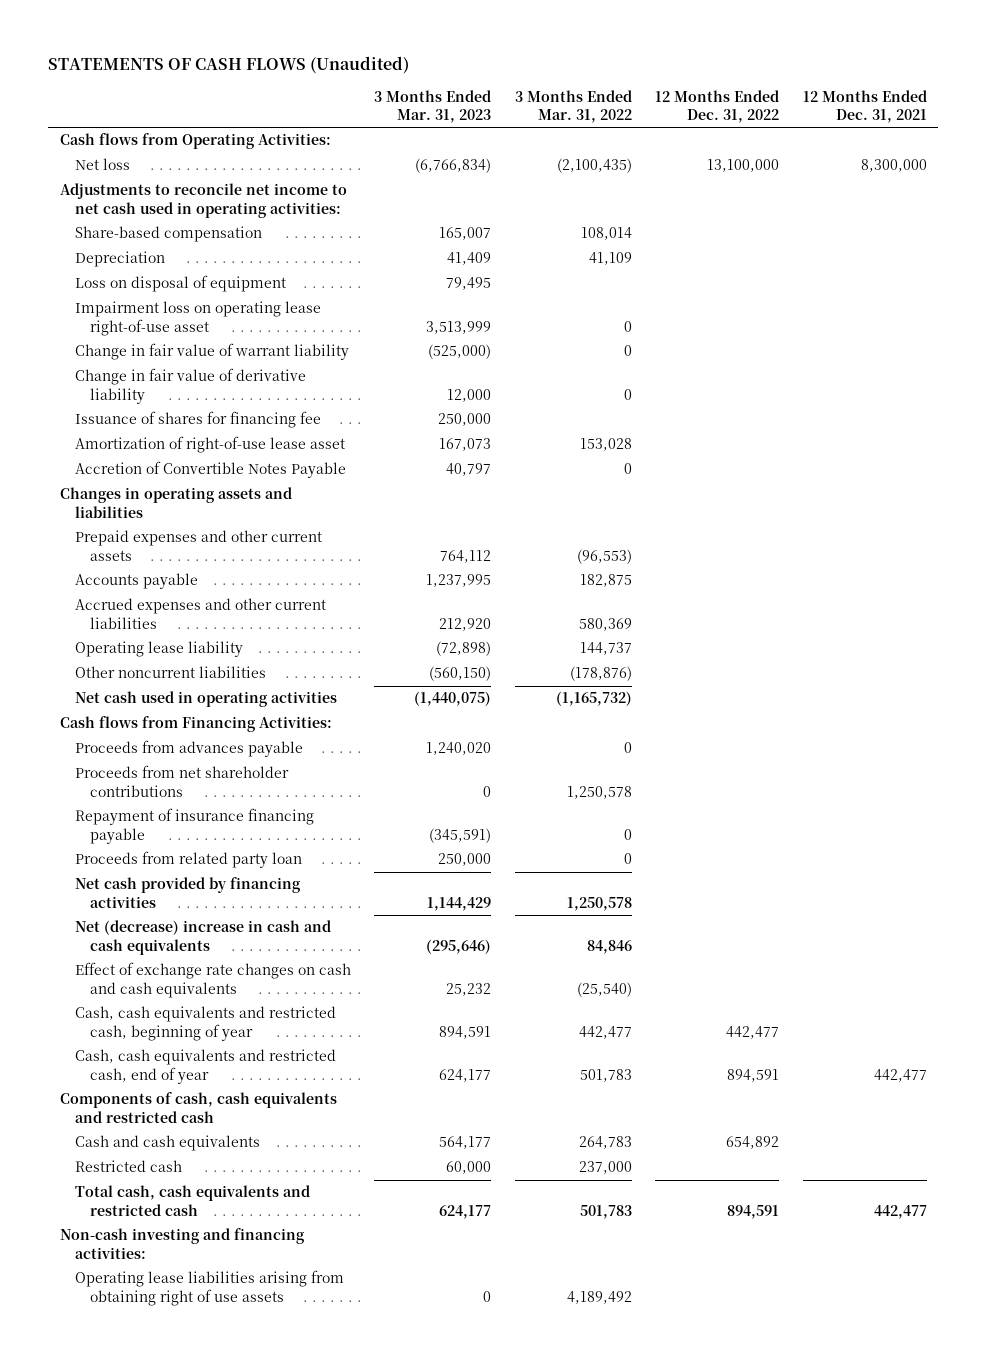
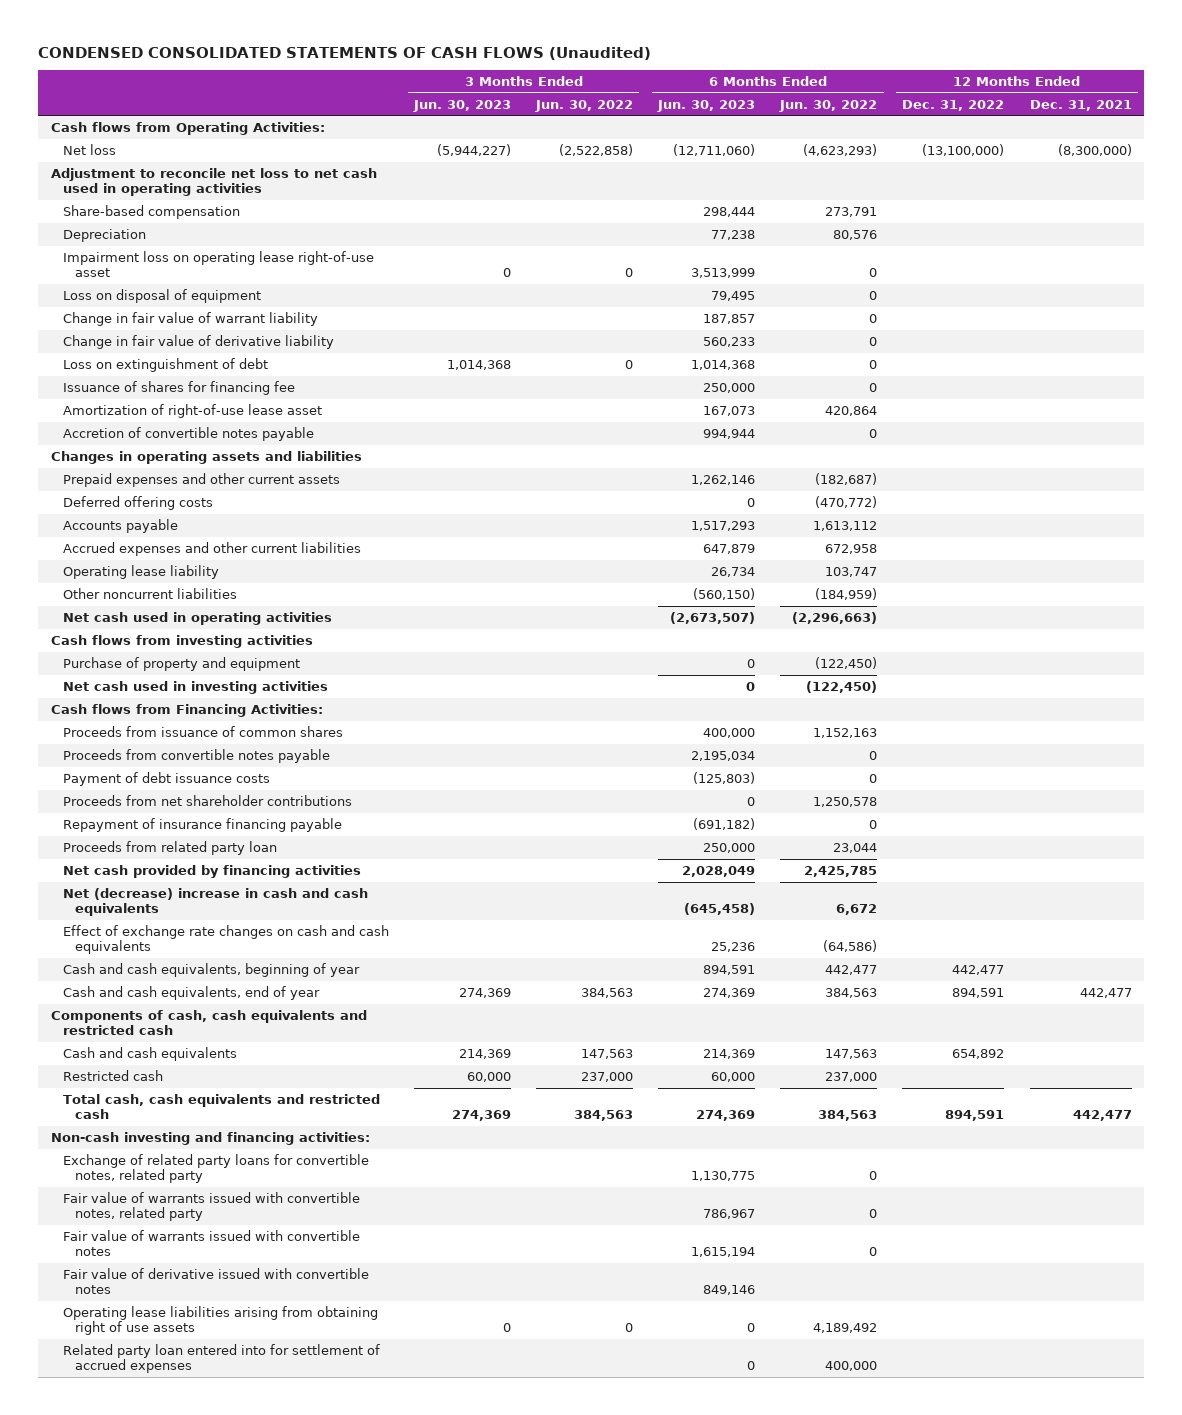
- STATEMENTS OF CASH FLOWS (Unaudited)
+ CONDENSED CONSOLIDATED STATEMENTS OF CASH FLOWS (Unaudited)
- | 3 Months Ended Mar. 31, 2023 | 3 Months Ended Mar. 31, 2022 | 12 Months Ended Dec. 31, 2022 | 12 Months Ended Dec. 31, 2021
+ | 3 Months Ended Jun. 30, 2023 | 3 Months Ended Jun. 30, 2022 | 6 Months Ended Jun. 30, 2023 | 6 Months Ended Jun. 30, 2022 | 12 Months Ended Dec. 31, 2022 | 12 Months Ended Dec. 31, 2021
- Net loss | (6,766,834) | (2,100,435) | 13,100,000 | 8,300,000
- Adjustments to reconcile net income to net cash used in operating activities:
+ Net loss | (5,944,227) | (2,522,858) | (12,711,060) | (4,623,293) | (13,100,000) | (8,300,000)
+ Adjustment to reconcile net loss to net cash used in operating activities
moved down: Loss on disposal of equipment | | | 79,495 | 0 | |
+ Loss on extinguishment of debt | 1,014,368 | 0 | 1,014,368 | 0 | |
- Accretion of Convertible Notes Payable | 40,797 | 0 | |
+ Accretion of convertible notes payable | | | 994,944 | 0 | |
+ Deferred offering costs | | | 0 | (470,772) | |
+ Cash flows from investing activities
+ Purchase of property and equipment | | | 0 | (122,450) | |
+ Net cash used in investing activities | | | 0 | (122,450) | |
- Proceeds from advances payable | 1,240,020 | 0 | |
+ Proceeds from issuance of common shares | | | 400,000 | 1,152,163 | |
+ Proceeds from convertible notes payable | | | 2,195,034 | 0 | |
+ Payment of debt issuance costs | | | (125,803) | 0 | |
- Cash, cash equivalents and restricted cash, beginning of year | 894,591 | 442,477 | 442,477 |
- Cash, cash equivalents and restricted cash, end of year | 624,177 | 501,783 | 894,591 | 442,477
+ Cash and cash equivalents, beginning of year | | | 894,591 | 442,477 | 442,477 |
+ Cash and cash equivalents, end of year | 274,369 | 384,563 | 274,369 | 384,563 | 894,591 | 442,477
+ Exchange of related party loans for convertible notes, related party | | | 1,130,775 | 0 | |
+ Fair value of warrants issued with convertible notes, related party | | | 786,967 | 0 | |
+ Fair value of warrants issued with convertible notes | | | 1,615,194 | 0 | |
+ Fair value of derivative issued with convertible notes | | | 849,146 | | |
+ Related party loan entered into for settlement of accrued expenses | | | 0 | 400,000 | |

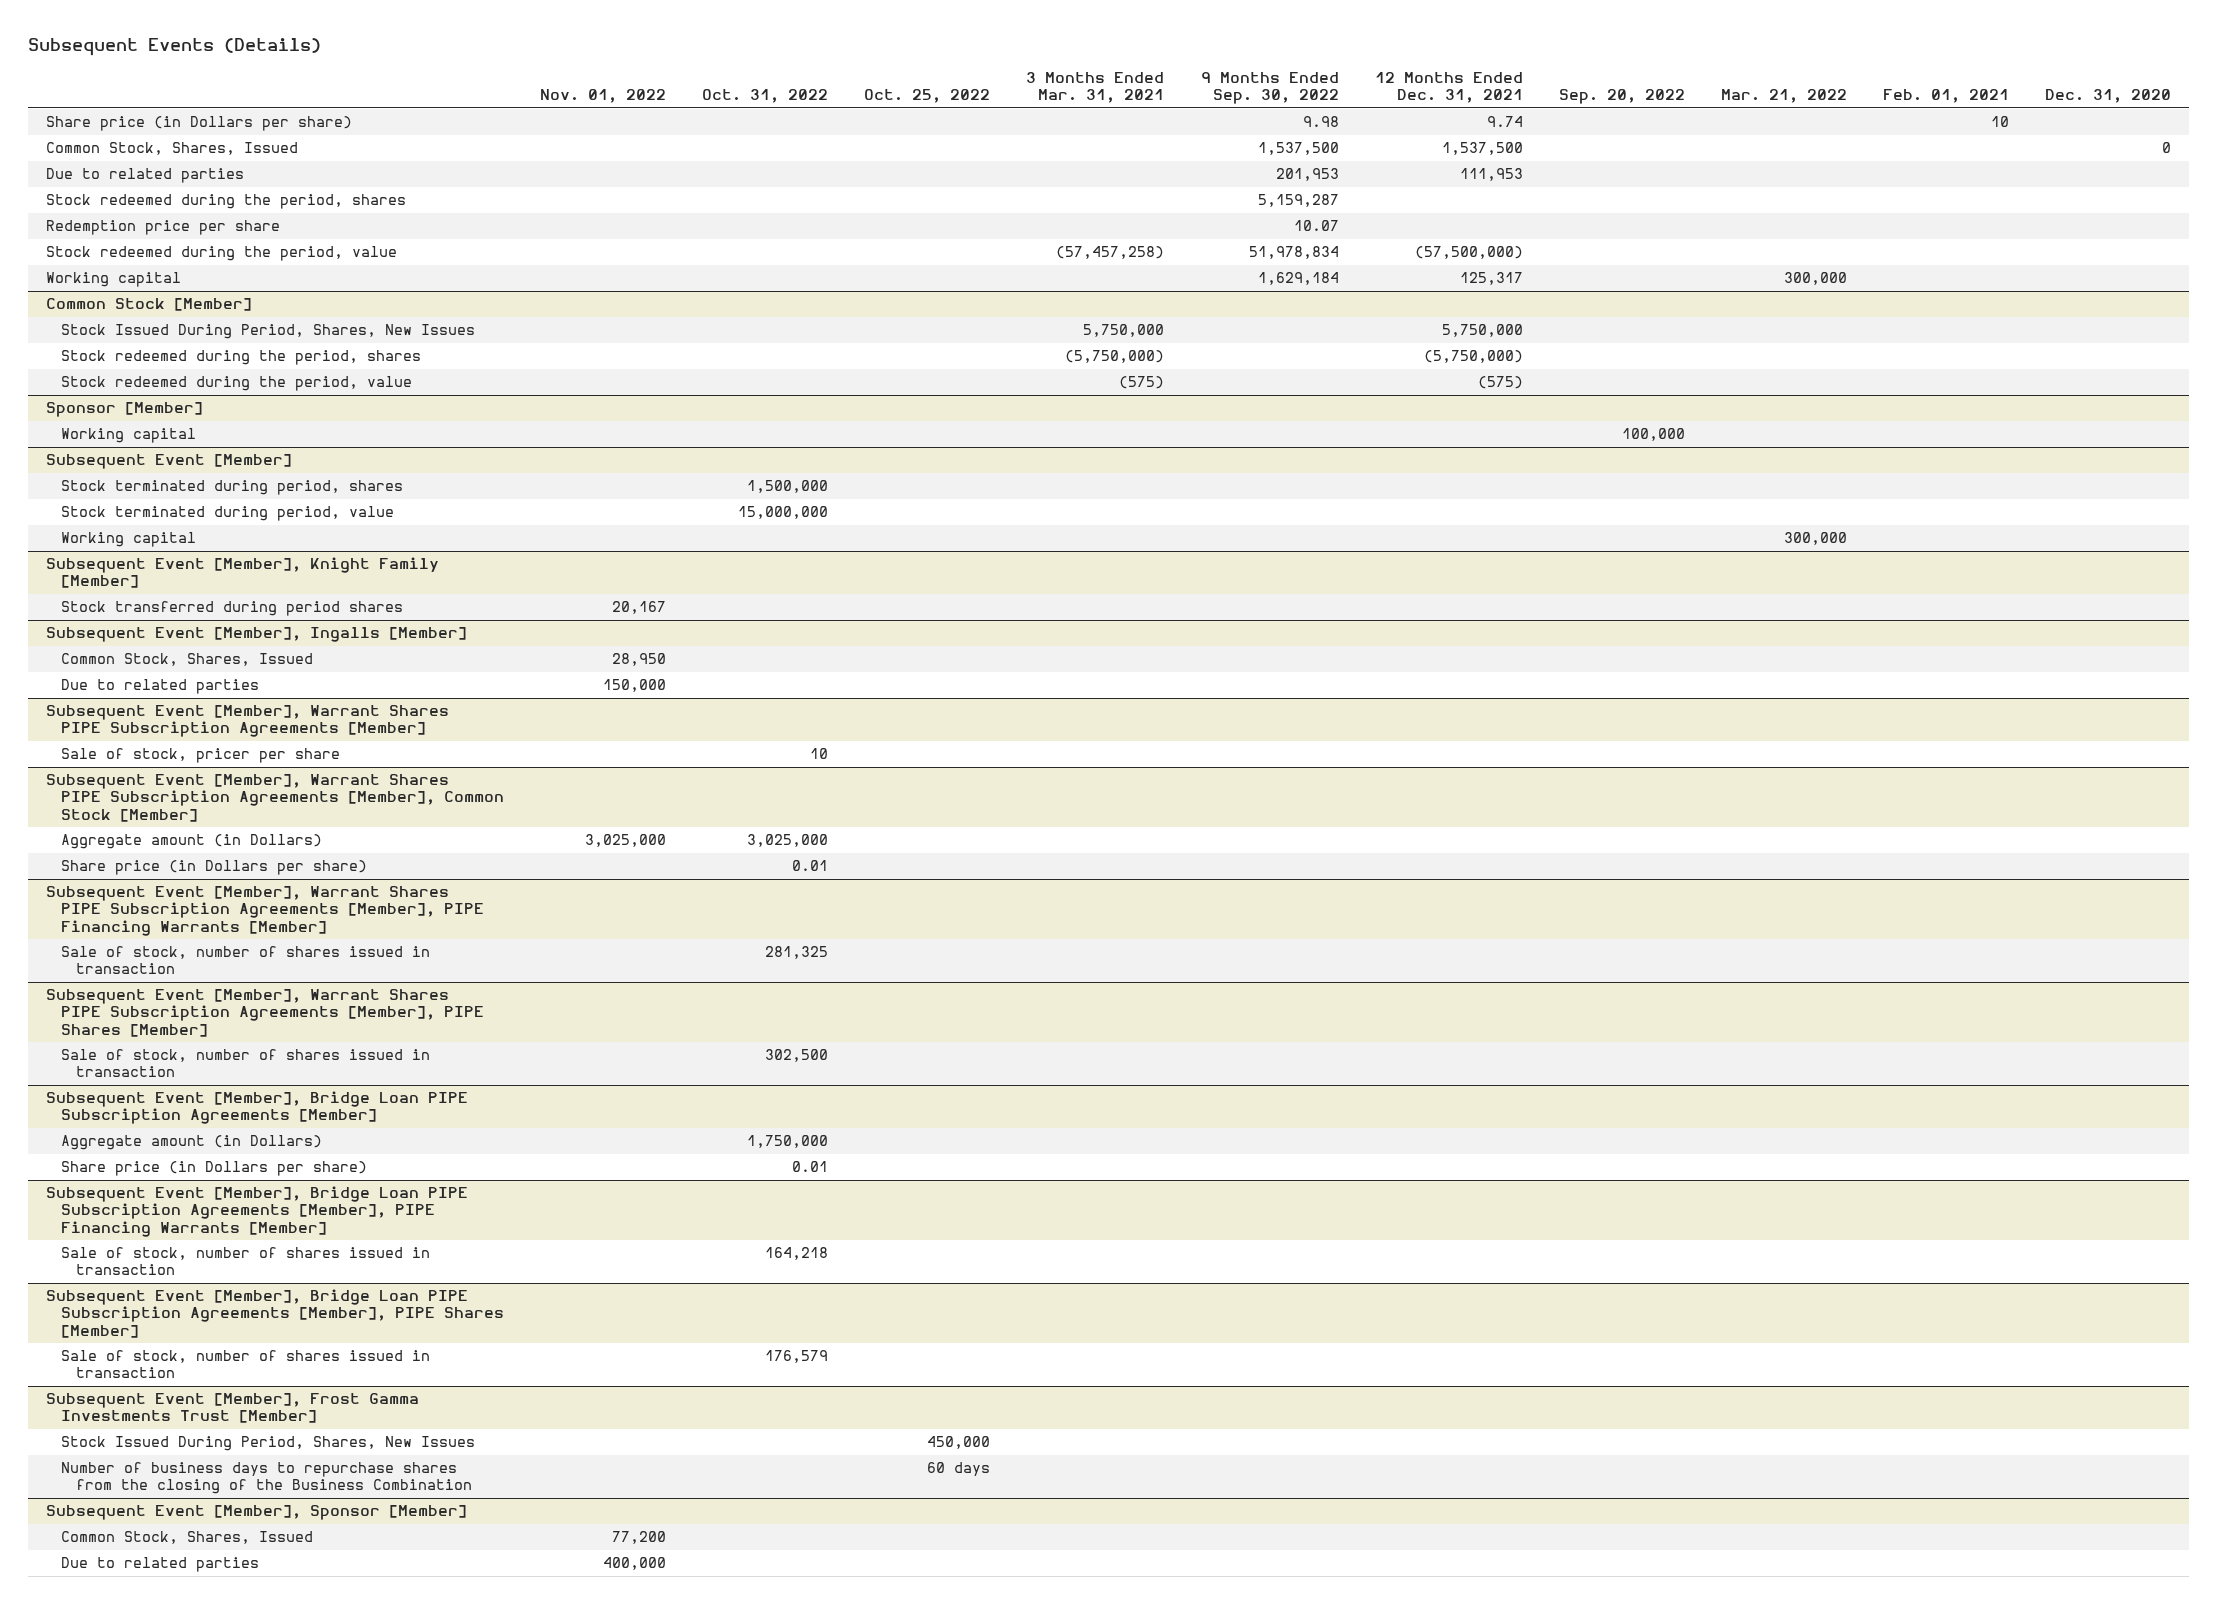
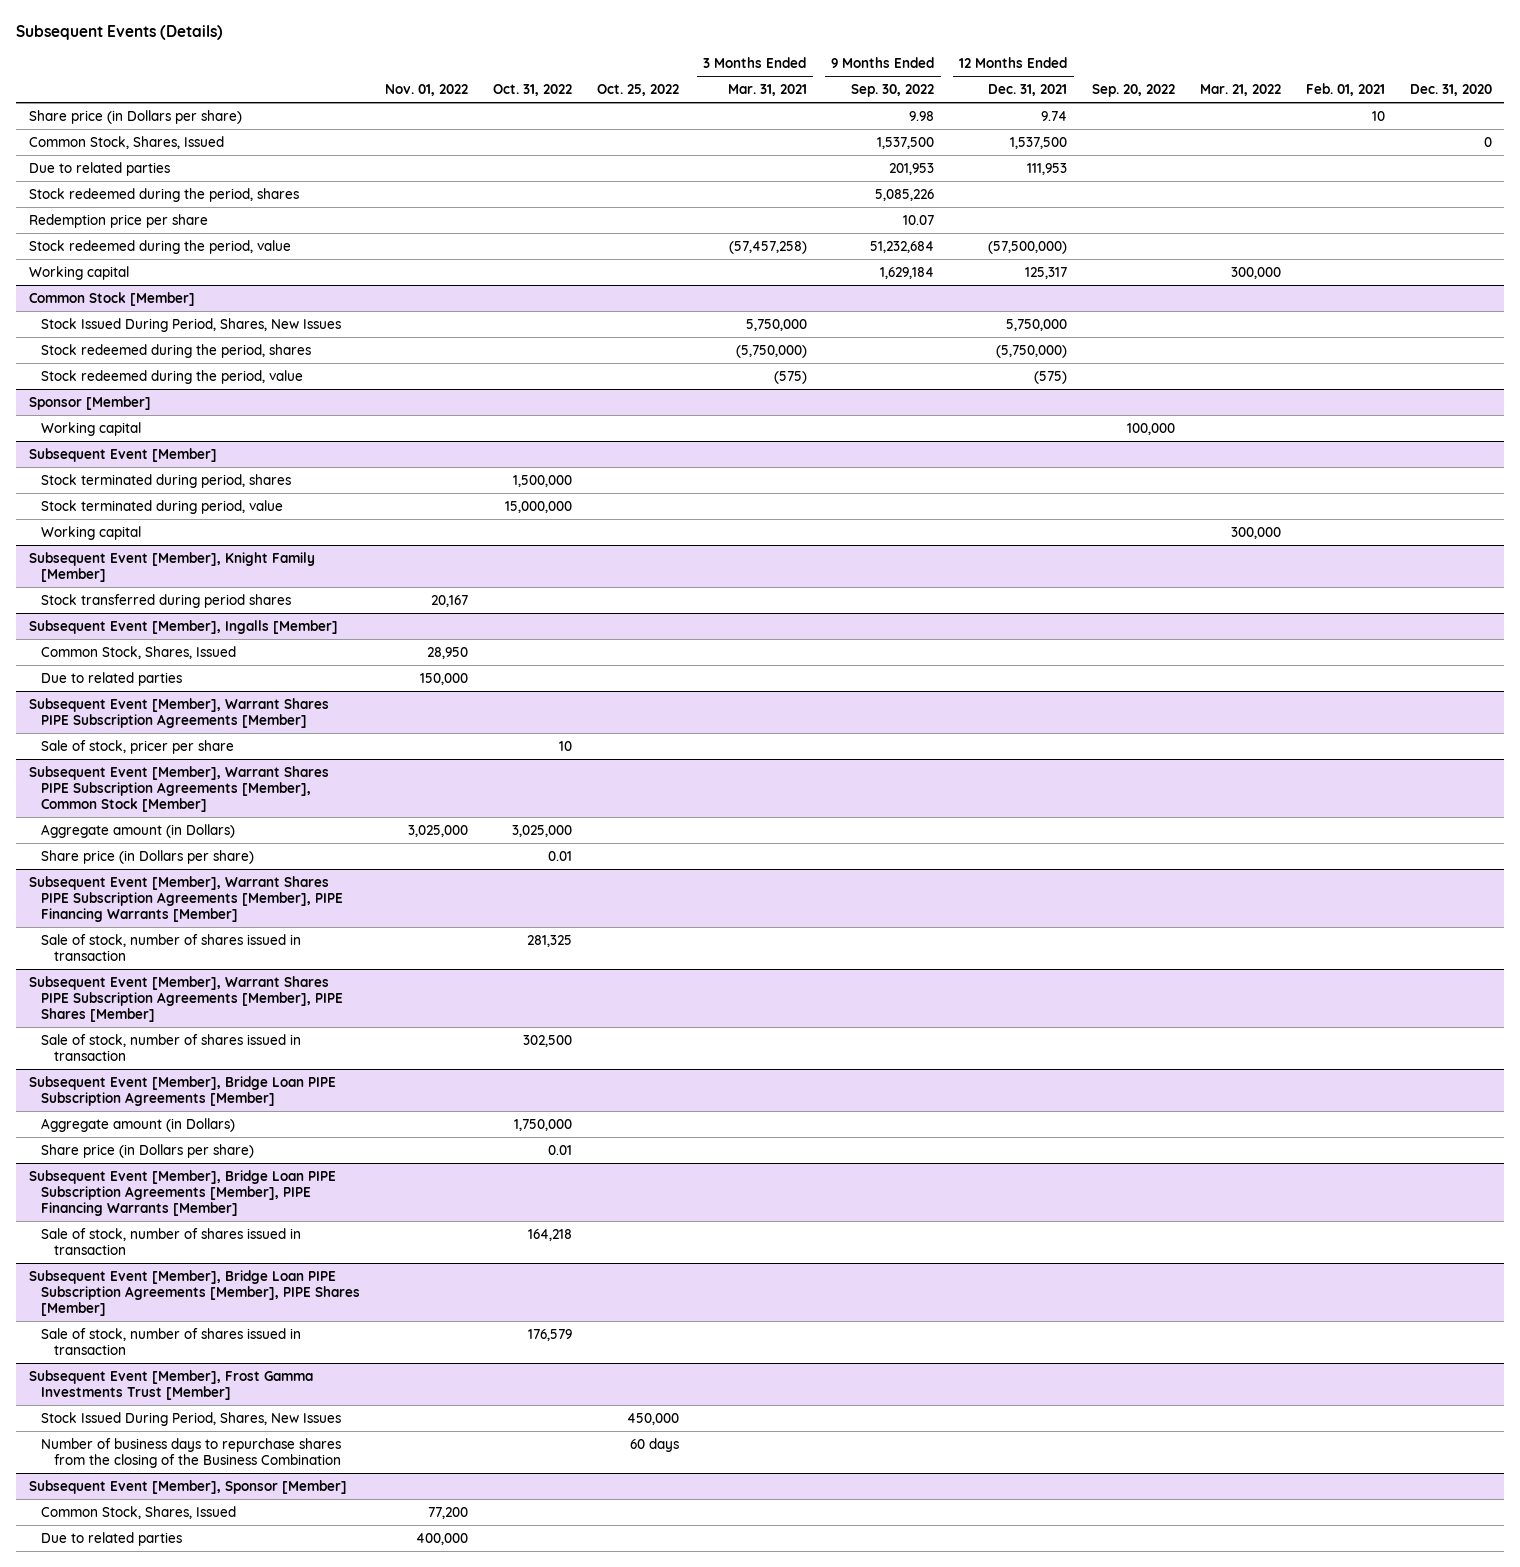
- Stock redeemed during the period, shares | | | | | 5,159,287 | | | | |
+ Stock redeemed during the period, shares | | | | | 5,085,226 | | | | |
- Stock redeemed during the period, value | | | | (57,457,258) | 51,978,834 | (57,500,000) | | | |
+ Stock redeemed during the period, value | | | | (57,457,258) | 51,232,684 | (57,500,000) | | | |

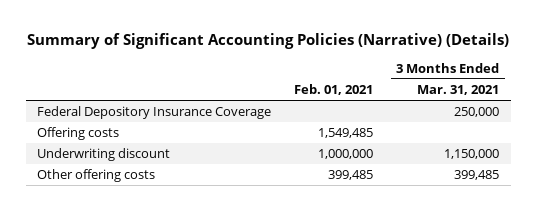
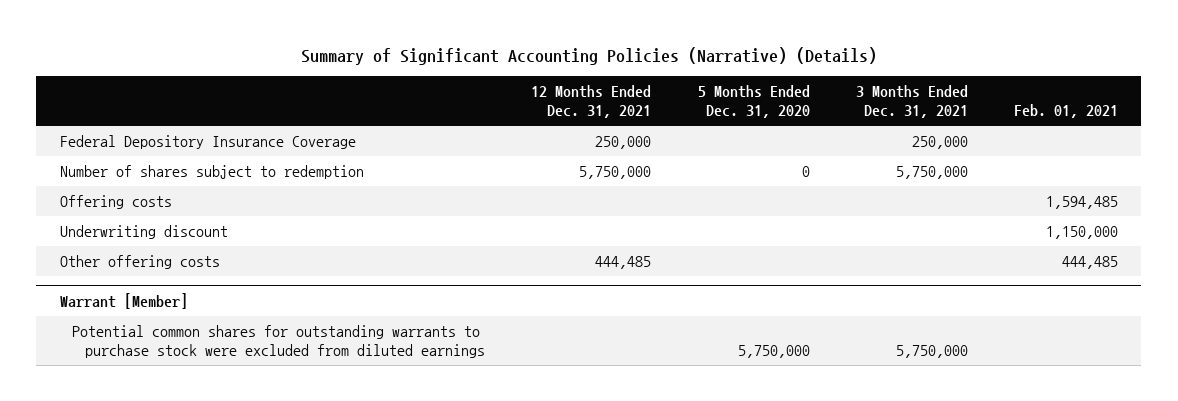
- | Feb. 01, 2021 | 3 Months Ended Mar. 31, 2021
+ | 12 Months Ended Dec. 31, 2021 | 5 Months Ended Dec. 31, 2020 | 3 Months Ended Dec. 31, 2021 | Feb. 01, 2021
- Offering costs | 1,549,485 |
- Underwriting discount | 1,000,000 | 1,150,000
- Other offering costs | 399,485 | 399,485
+ Number of shares subject to redemption | 5,750,000 | 0 | 5,750,000 |
+ Offering costs | | | | 1,594,485
+ Underwriting discount | | | | 1,150,000
+ Other offering costs | 444,485 | | | 444,485
+ Warrant [Member]
+ Potential common shares for outstanding warrants to purchase stock were excluded from diluted earnings | | 5,750,000 | 5,750,000 |

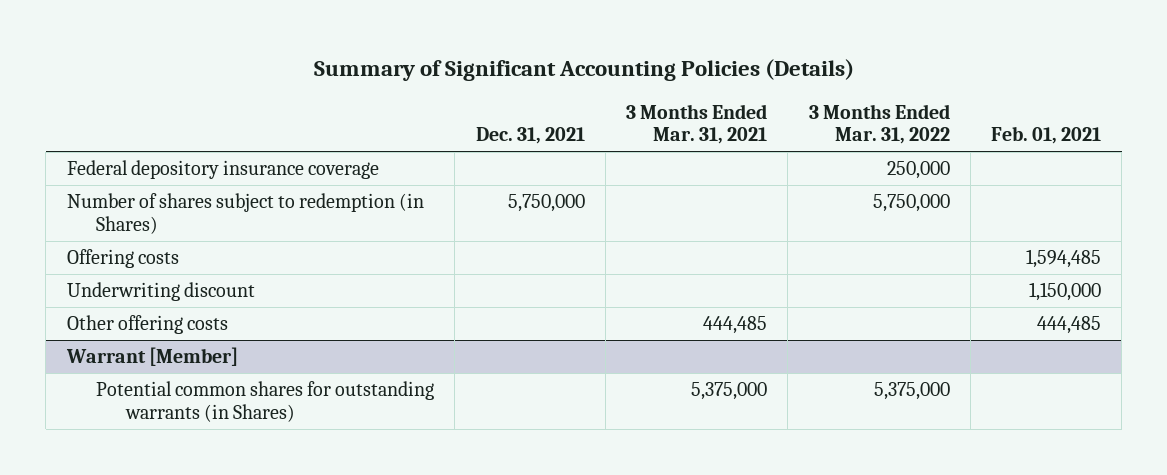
- Summary of Significant Accounting Policies (Narrative) (Details)
+ Summary of Significant Accounting Policies (Details)
- | 12 Months Ended Dec. 31, 2021 | 5 Months Ended Dec. 31, 2020 | 3 Months Ended Dec. 31, 2021 | Feb. 01, 2021
+ | Dec. 31, 2021 | 3 Months Ended Mar. 31, 2021 | 3 Months Ended Mar. 31, 2022 | Feb. 01, 2021
- Federal Depository Insurance Coverage | 250,000 | | 250,000 |
- Number of shares subject to redemption | 5,750,000 | 0 | 5,750,000 |
+ Federal depository insurance coverage | | | 250,000 |
+ Number of shares subject to redemption (in Shares) | 5,750,000 | | 5,750,000 |
@ Warrant [Member]
- Potential common shares for outstanding warrants to purchase stock were excluded from diluted earnings | | 5,750,000 | 5,750,000 |
+ Potential common shares for outstanding warrants (in Shares) | | 5,375,000 | 5,375,000 |

